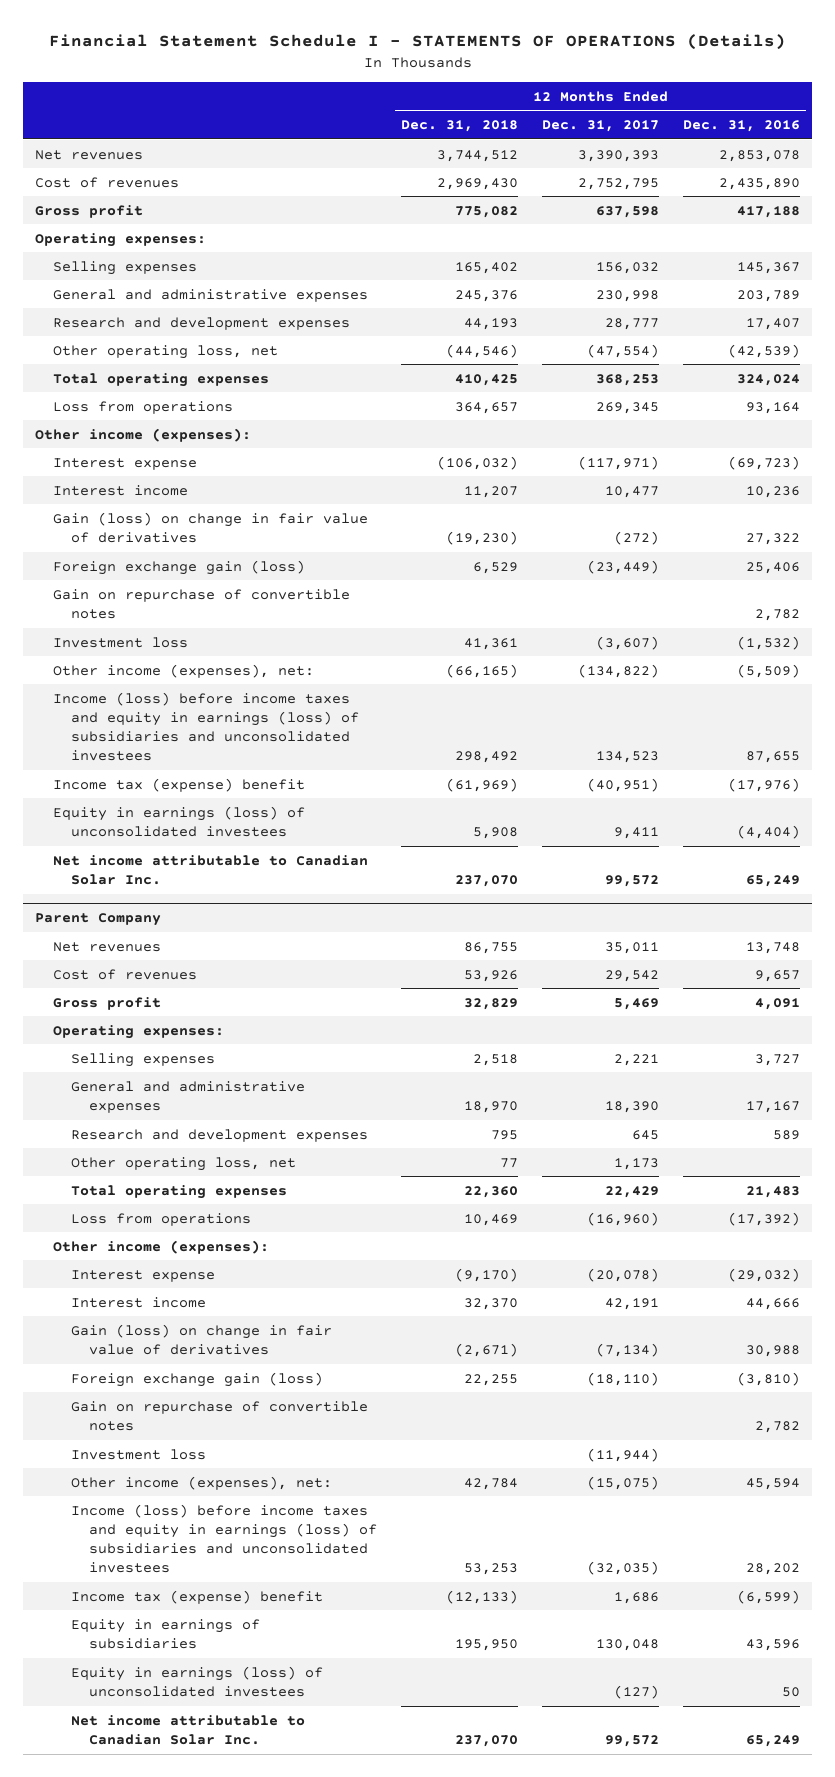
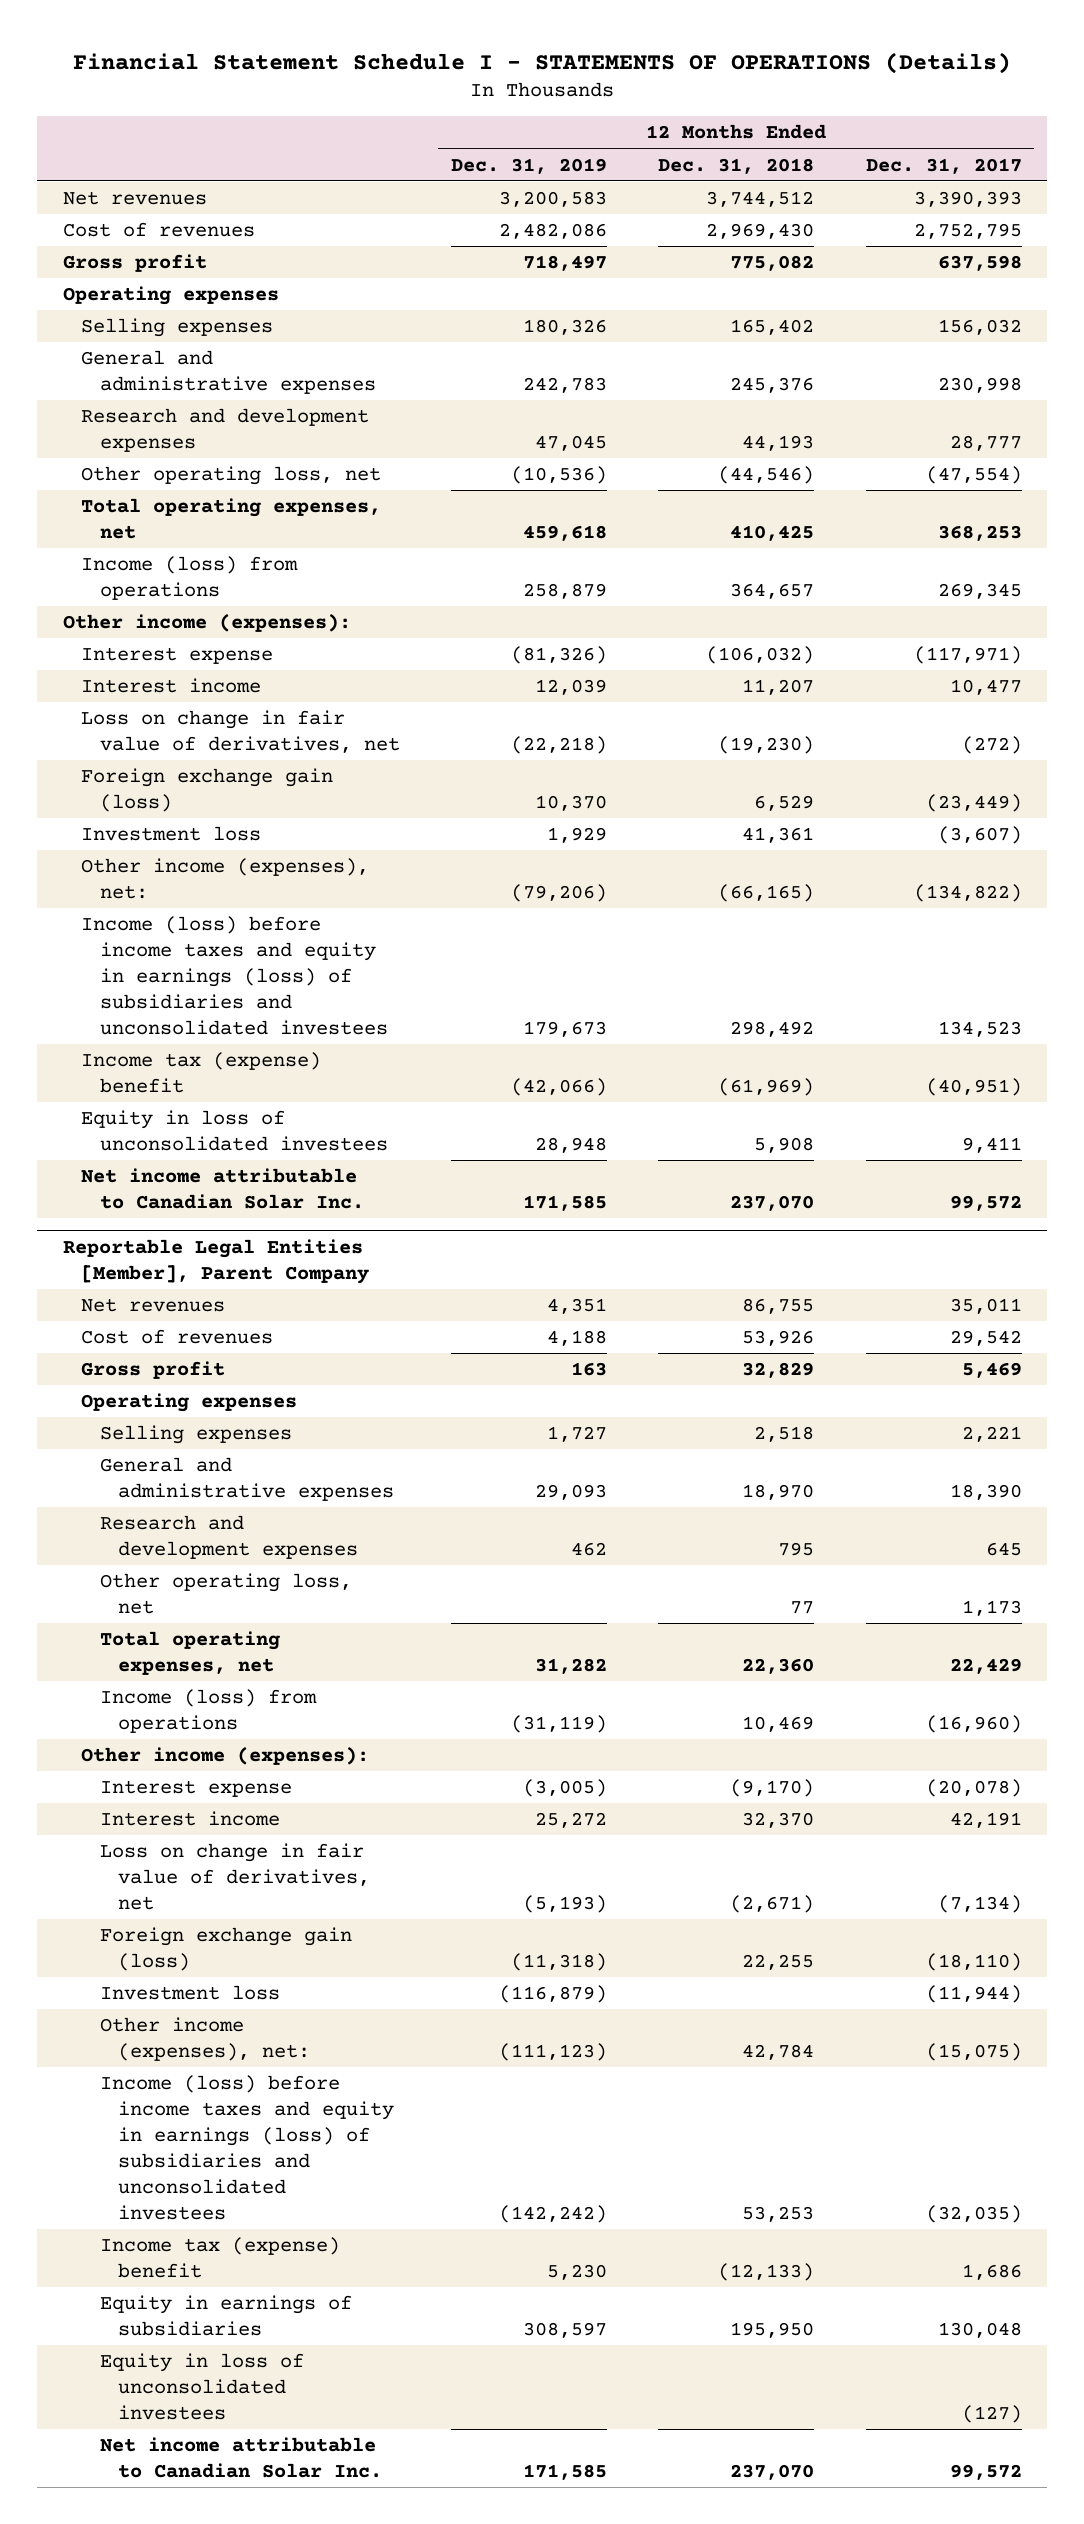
- | 12 Months Ended Dec. 31, 2018 | 12 Months Ended Dec. 31, 2017 | 12 Months Ended Dec. 31, 2016
+ | 12 Months Ended Dec. 31, 2019 | 12 Months Ended Dec. 31, 2018 | 12 Months Ended Dec. 31, 2017
- Operating expenses:
+ Operating expenses
- Total operating expenses | 410,425 | 368,253 | 324,024
- Loss from operations | 364,657 | 269,345 | 93,164
+ Total operating expenses, net | 459,618 | 410,425 | 368,253
+ Income (loss) from operations | 258,879 | 364,657 | 269,345
- Gain (loss) on change in fair value of derivatives | (19,230) | (272) | 27,322
+ Loss on change in fair value of derivatives, net | (22,218) | (19,230) | (272)
- Gain on repurchase of convertible notes | | | 2,782
- Equity in earnings (loss) of unconsolidated investees | 5,908 | 9,411 | (4,404)
+ Equity in loss of unconsolidated investees | 28,948 | 5,908 | 9,411
- Parent Company
+ Reportable Legal Entities [Member], Parent Company
- Operating expenses:
+ Operating expenses
- Total operating expenses | 22,360 | 22,429 | 21,483
- Loss from operations | 10,469 | (16,960) | (17,392)
+ Total operating expenses, net | 31,282 | 22,360 | 22,429
+ Income (loss) from operations | (31,119) | 10,469 | (16,960)
- Gain (loss) on change in fair value of derivatives | (2,671) | (7,134) | 30,988
+ Loss on change in fair value of derivatives, net | (5,193) | (2,671) | (7,134)
- Gain on repurchase of convertible notes | | | 2,782
- Equity in earnings (loss) of unconsolidated investees | | (127) | 50
+ Equity in loss of unconsolidated investees | | | (127)

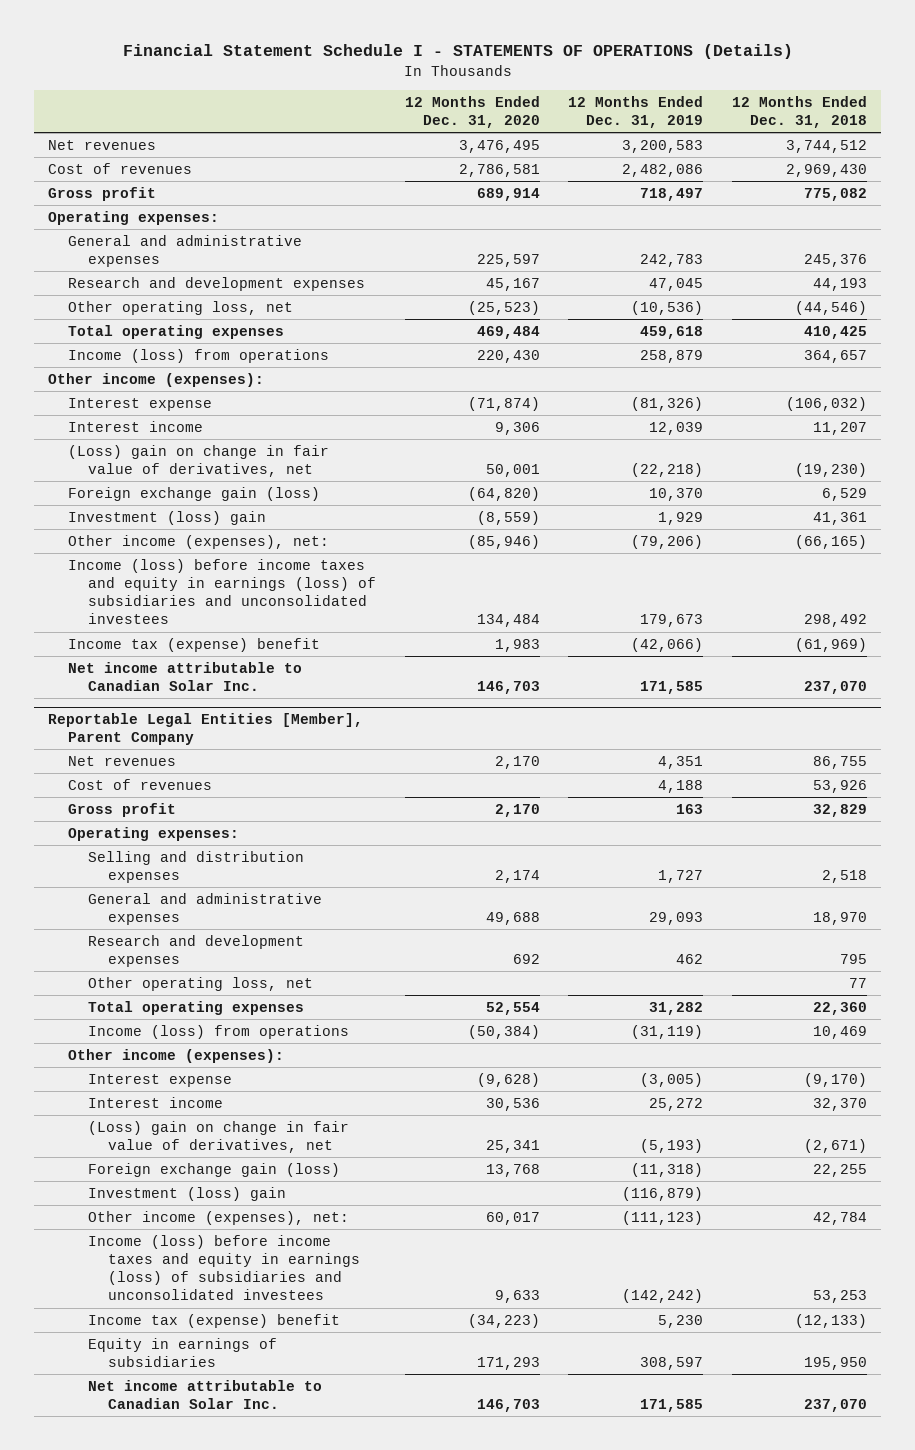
- | 12 Months Ended Dec. 31, 2019 | 12 Months Ended Dec. 31, 2018 | 12 Months Ended Dec. 31, 2017
+ | 12 Months Ended Dec. 31, 2020 | 12 Months Ended Dec. 31, 2019 | 12 Months Ended Dec. 31, 2018
- Operating expenses
- Selling expenses | 180,326 | 165,402 | 156,032
+ Operating expenses:
- Total operating expenses, net | 459,618 | 410,425 | 368,253
+ Total operating expenses | 469,484 | 459,618 | 410,425
- Loss on change in fair value of derivatives, net | (22,218) | (19,230) | (272)
+ (Loss) gain on change in fair value of derivatives, net | 50,001 | (22,218) | (19,230)
- Investment loss | 1,929 | 41,361 | (3,607)
+ Investment (loss) gain | (8,559) | 1,929 | 41,361
- Equity in loss of unconsolidated investees | 28,948 | 5,908 | 9,411
@ Reportable Legal Entities [Member], Parent Company
- Operating expenses
- Selling expenses | 1,727 | 2,518 | 2,221
+ Operating expenses:
+ Selling and distribution expenses | 2,174 | 1,727 | 2,518
- Total operating expenses, net | 31,282 | 22,360 | 22,429
+ Total operating expenses | 52,554 | 31,282 | 22,360
- Loss on change in fair value of derivatives, net | (5,193) | (2,671) | (7,134)
+ (Loss) gain on change in fair value of derivatives, net | 25,341 | (5,193) | (2,671)
- Investment loss | (116,879) | | (11,944)
+ Investment (loss) gain | | (116,879) |
- Equity in loss of unconsolidated investees | | | (127)

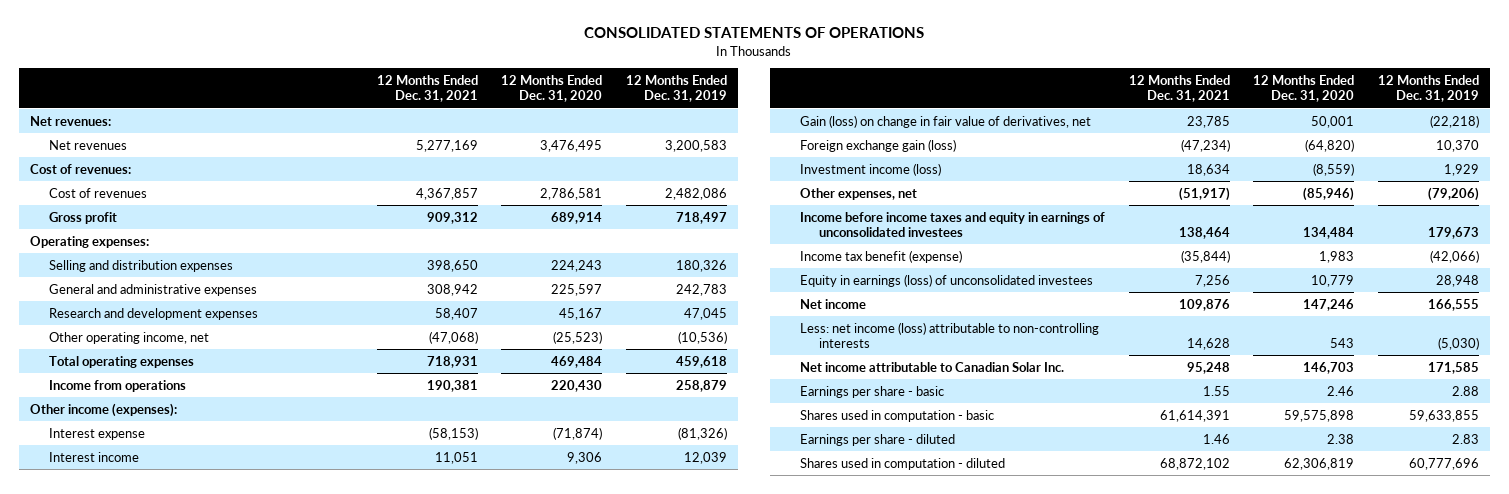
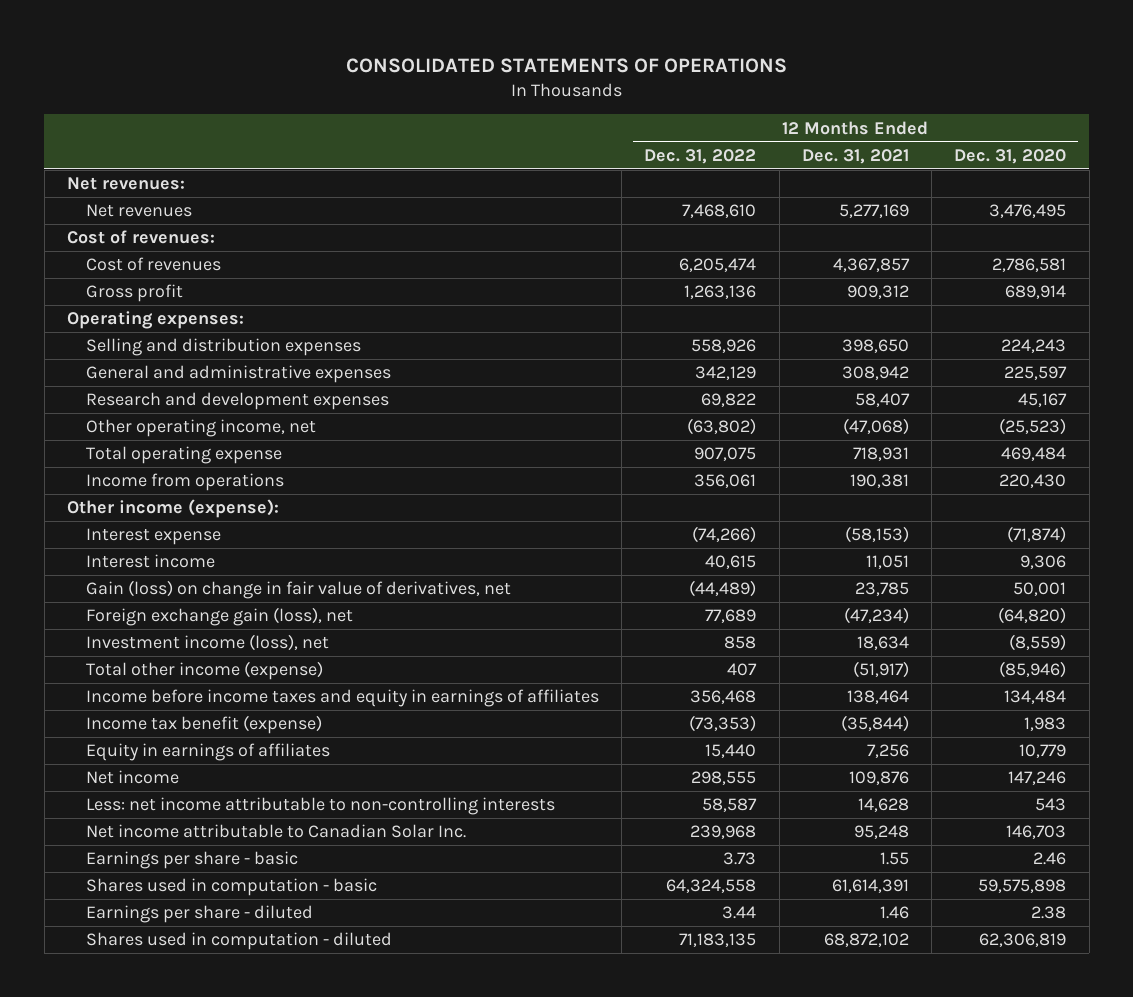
- | 12 Months Ended Dec. 31, 2021 | 12 Months Ended Dec. 31, 2020 | 12 Months Ended Dec. 31, 2019
+ | 12 Months Ended Dec. 31, 2022 | 12 Months Ended Dec. 31, 2021 | 12 Months Ended Dec. 31, 2020
- Total operating expenses | 718,931 | 469,484 | 459,618
+ Total operating expense | 907,075 | 718,931 | 469,484
- Other income (expenses):
+ Other income (expense):
- Foreign exchange gain (loss) | (47,234) | (64,820) | 10,370
- Investment income (loss) | 18,634 | (8,559) | 1,929
- Other expenses, net | (51,917) | (85,946) | (79,206)
- Income before income taxes and equity in earnings of unconsolidated investees | 138,464 | 134,484 | 179,673
+ Foreign exchange gain (loss), net | 77,689 | (47,234) | (64,820)
+ Investment income (loss), net | 858 | 18,634 | (8,559)
+ Total other income (expense) | 407 | (51,917) | (85,946)
+ Income before income taxes and equity in earnings of affiliates | 356,468 | 138,464 | 134,484
- Equity in earnings (loss) of unconsolidated investees | 7,256 | 10,779 | 28,948
+ Equity in earnings of affiliates | 15,440 | 7,256 | 10,779
- Less: net income (loss) attributable to non-controlling interests | 14,628 | 543 | (5,030)
+ Less: net income attributable to non-controlling interests | 58,587 | 14,628 | 543

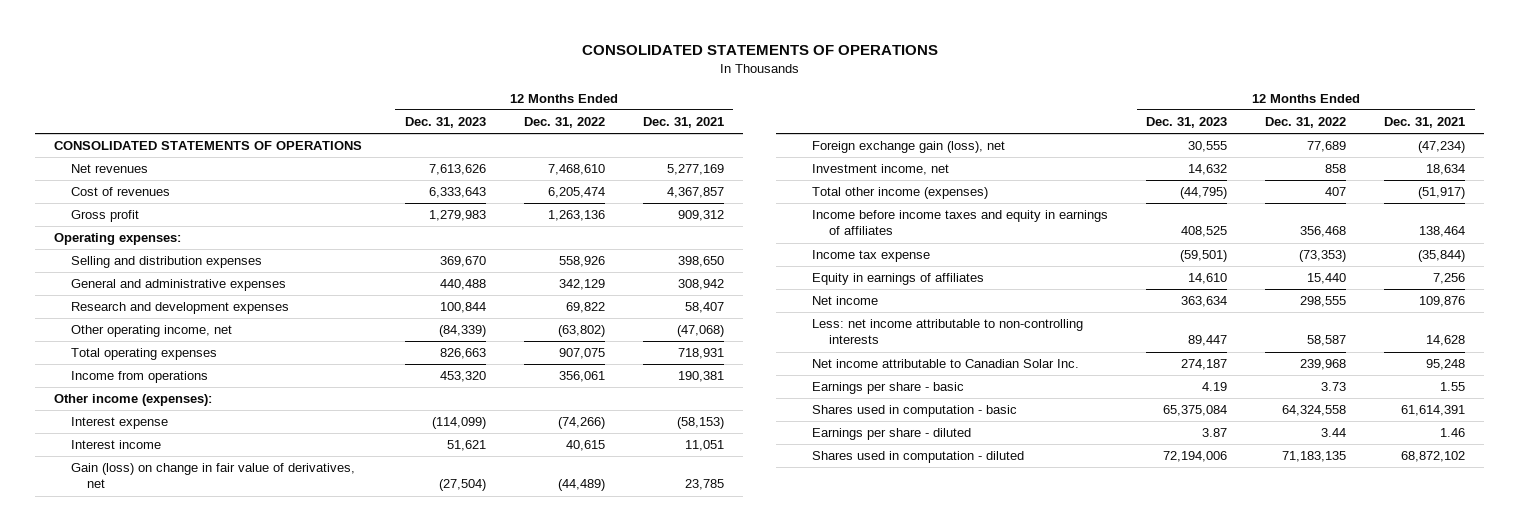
- | 12 Months Ended Dec. 31, 2022 | 12 Months Ended Dec. 31, 2021 | 12 Months Ended Dec. 31, 2020
+ | 12 Months Ended Dec. 31, 2023 | 12 Months Ended Dec. 31, 2022 | 12 Months Ended Dec. 31, 2021
- Net revenues:
+ CONSOLIDATED STATEMENTS OF OPERATIONS
- Cost of revenues:
- Total operating expense | 907,075 | 718,931 | 469,484
+ Total operating expenses | 826,663 | 907,075 | 718,931
- Other income (expense):
+ Other income (expenses):
- Investment income (loss), net | 858 | 18,634 | (8,559)
- Total other income (expense) | 407 | (51,917) | (85,946)
+ Investment income, net | 14,632 | 858 | 18,634
+ Total other income (expenses) | (44,795) | 407 | (51,917)
- Income tax benefit (expense) | (73,353) | (35,844) | 1,983
+ Income tax expense | (59,501) | (73,353) | (35,844)

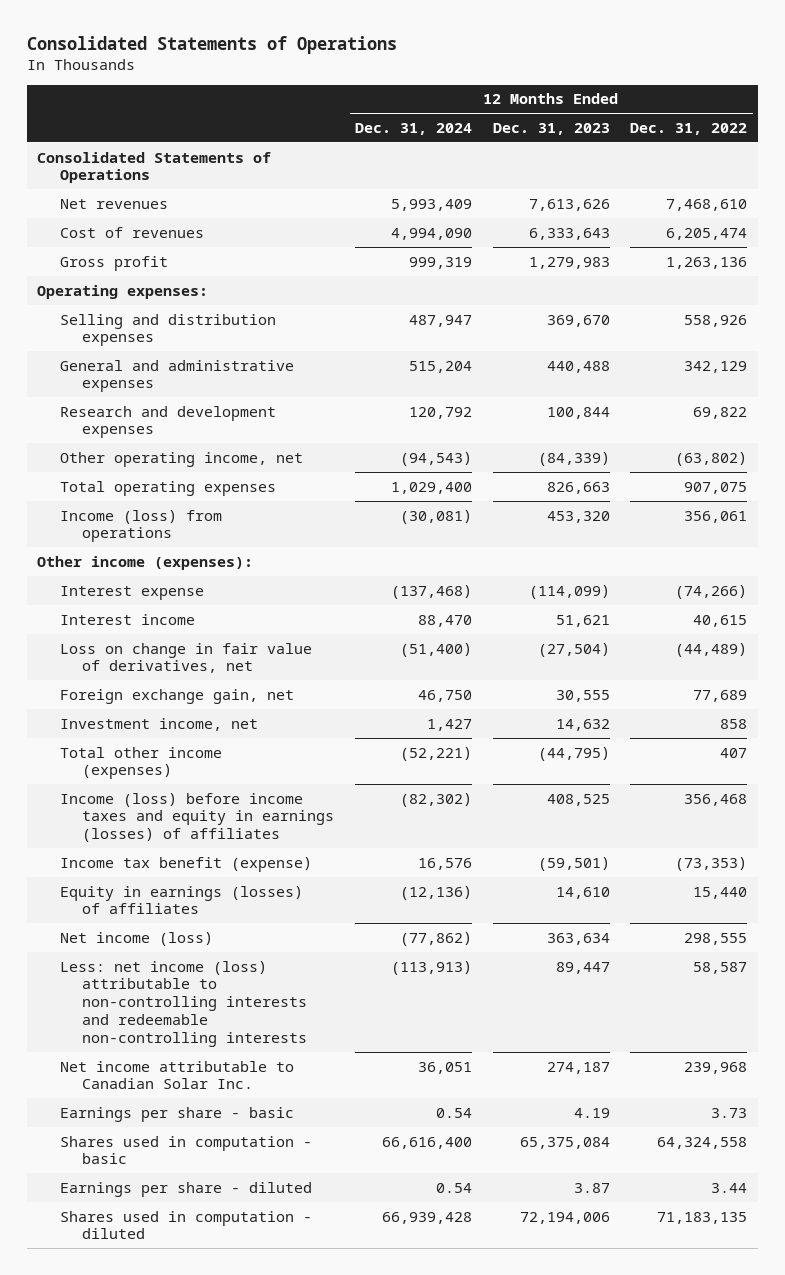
- CONSOLIDATED STATEMENTS OF OPERATIONS
+ Consolidated Statements of Operations
- | 12 Months Ended Dec. 31, 2023 | 12 Months Ended Dec. 31, 2022 | 12 Months Ended Dec. 31, 2021
+ | 12 Months Ended Dec. 31, 2024 | 12 Months Ended Dec. 31, 2023 | 12 Months Ended Dec. 31, 2022
- CONSOLIDATED STATEMENTS OF OPERATIONS
+ Consolidated Statements of Operations
- Income from operations | 453,320 | 356,061 | 190,381
+ Income (loss) from operations | (30,081) | 453,320 | 356,061
- Gain (loss) on change in fair value of derivatives, net | (27,504) | (44,489) | 23,785
- Foreign exchange gain (loss), net | 30,555 | 77,689 | (47,234)
+ Loss on change in fair value of derivatives, net | (51,400) | (27,504) | (44,489)
+ Foreign exchange gain, net | 46,750 | 30,555 | 77,689
- Income before income taxes and equity in earnings of affiliates | 408,525 | 356,468 | 138,464
- Income tax expense | (59,501) | (73,353) | (35,844)
- Equity in earnings of affiliates | 14,610 | 15,440 | 7,256
- Net income | 363,634 | 298,555 | 109,876
- Less: net income attributable to non-controlling interests | 89,447 | 58,587 | 14,628
+ Income (loss) before income taxes and equity in earnings (losses) of affiliates | (82,302) | 408,525 | 356,468
+ Income tax benefit (expense) | 16,576 | (59,501) | (73,353)
+ Equity in earnings (losses) of affiliates | (12,136) | 14,610 | 15,440
+ Net income (loss) | (77,862) | 363,634 | 298,555
+ Less: net income (loss) attributable to non-controlling interests and redeemable non-controlling interests | (113,913) | 89,447 | 58,587

